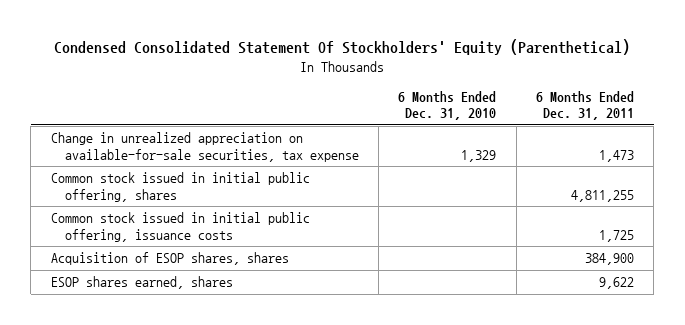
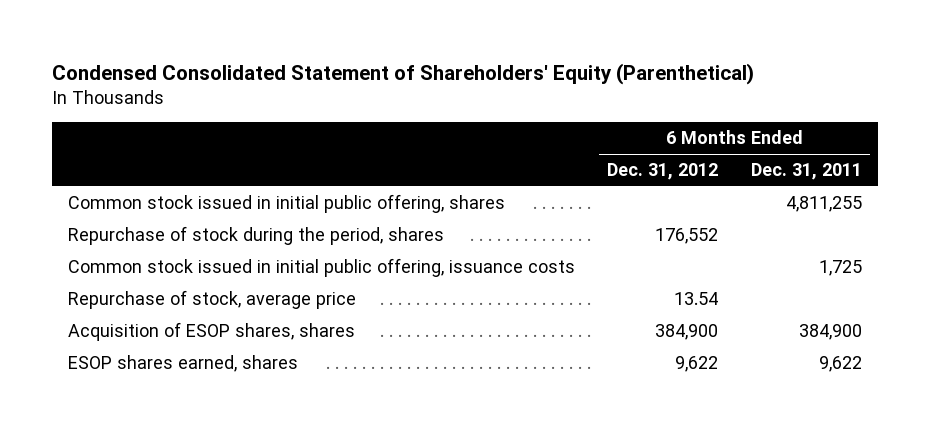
- Condensed Consolidated Statement Of Stockholders' Equity (Parenthetical)
+ Condensed Consolidated Statement of Shareholders' Equity (Parenthetical)
- | 6 Months Ended Dec. 31, 2010 | 6 Months Ended Dec. 31, 2011
+ | 6 Months Ended Dec. 31, 2012 | 6 Months Ended Dec. 31, 2011
- Change in unrealized appreciation on available-for-sale securities, tax expense | 1,329 | 1,473
+ Repurchase of stock during the period, shares | 176,552 |
+ Repurchase of stock, average price | 13.54 |

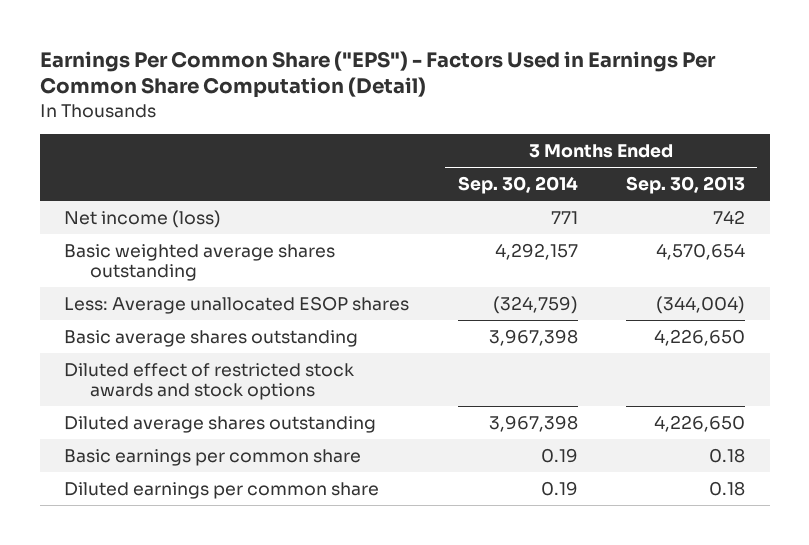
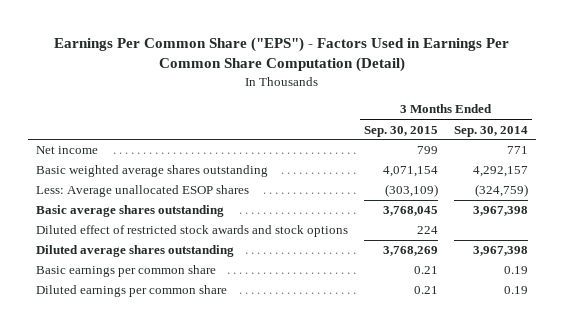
- | 3 Months Ended Sep. 30, 2014 | 3 Months Ended Sep. 30, 2013
+ | 3 Months Ended Sep. 30, 2015 | 3 Months Ended Sep. 30, 2014
- Net income (loss) | 771 | 742
+ Net income | 799 | 771

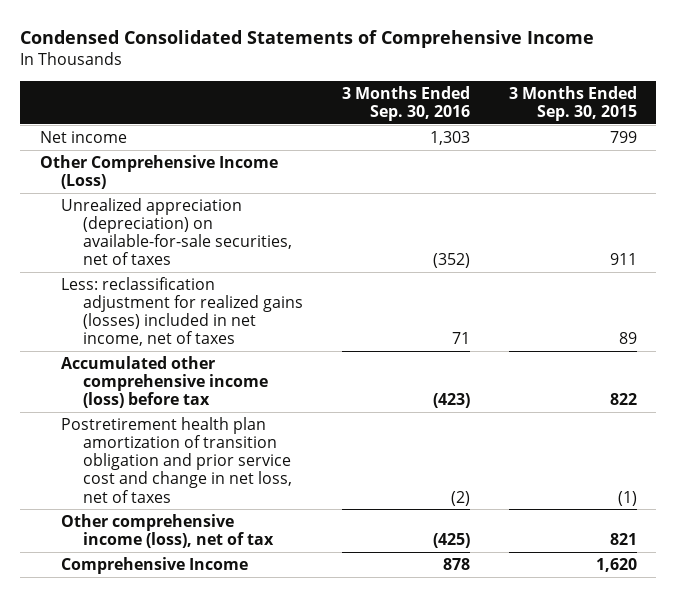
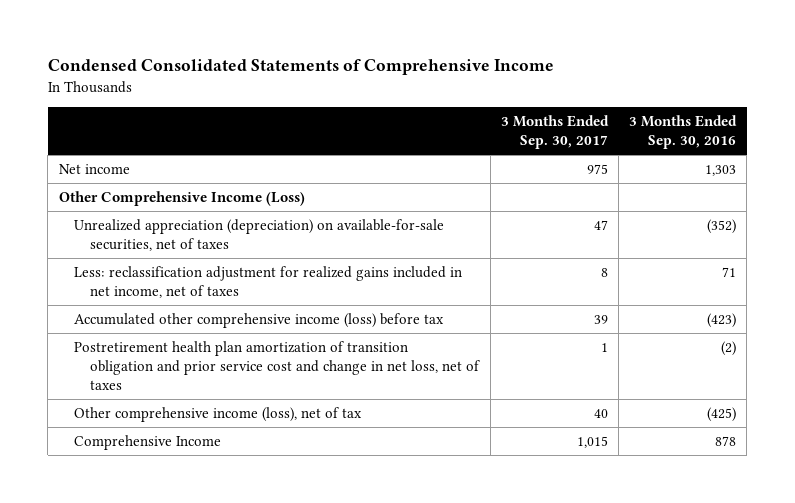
- | 3 Months Ended Sep. 30, 2016 | 3 Months Ended Sep. 30, 2015
+ | 3 Months Ended Sep. 30, 2017 | 3 Months Ended Sep. 30, 2016
- Less: reclassification adjustment for realized gains (losses) included in net income, net of taxes | 71 | 89
+ Less: reclassification adjustment for realized gains included in net income, net of taxes | 8 | 71

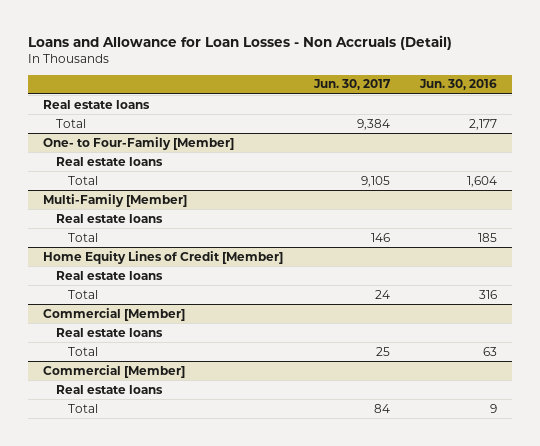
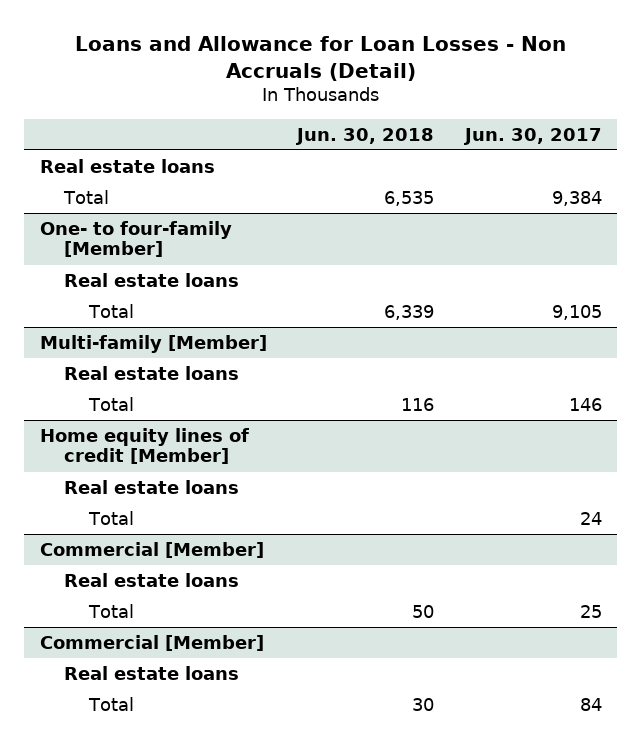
- | Jun. 30, 2017 | Jun. 30, 2016
+ | Jun. 30, 2018 | Jun. 30, 2017
- One- to Four-Family [Member]
+ One- to four-family [Member]
- Multi-Family [Member]
+ Multi-family [Member]
- Home Equity Lines of Credit [Member]
+ Home equity lines of credit [Member]

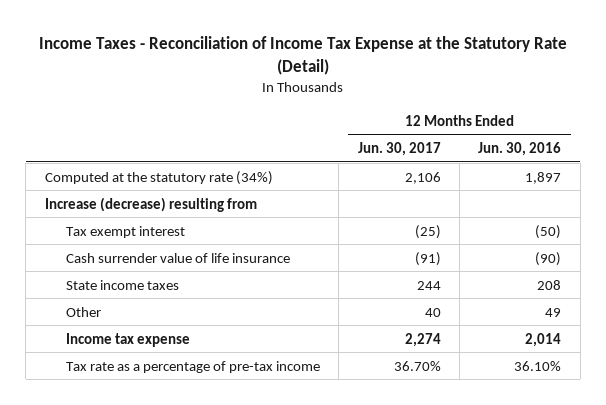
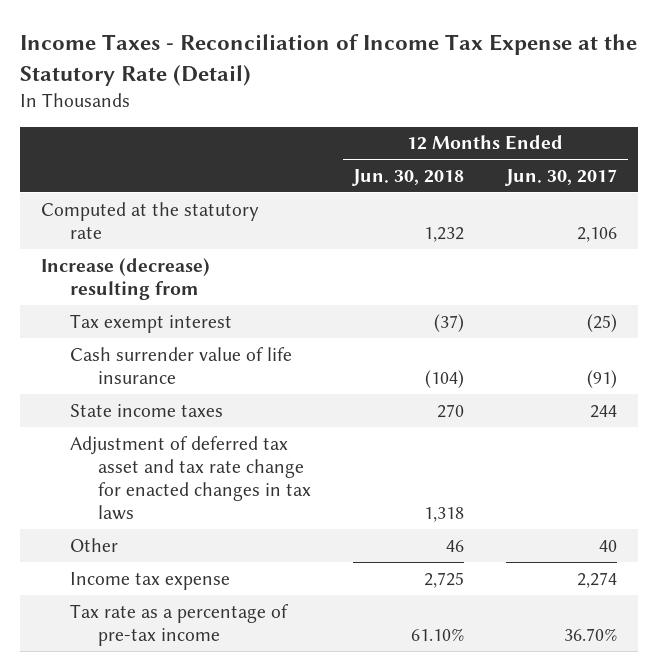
- | 12 Months Ended Jun. 30, 2017 | 12 Months Ended Jun. 30, 2016
+ | 12 Months Ended Jun. 30, 2018 | 12 Months Ended Jun. 30, 2017
- Computed at the statutory rate (34%) | 2,106 | 1,897
+ Computed at the statutory rate | 1,232 | 2,106
+ Adjustment of deferred tax asset and tax rate change for enacted changes in tax laws | 1,318 |

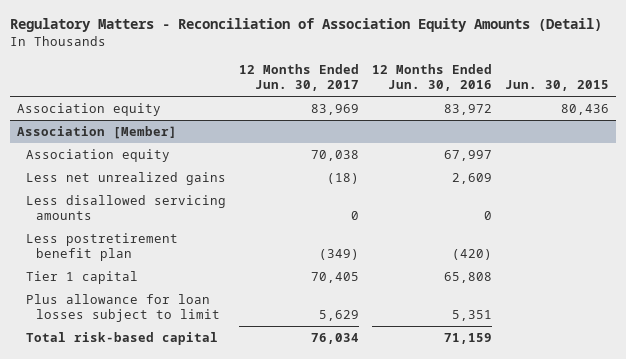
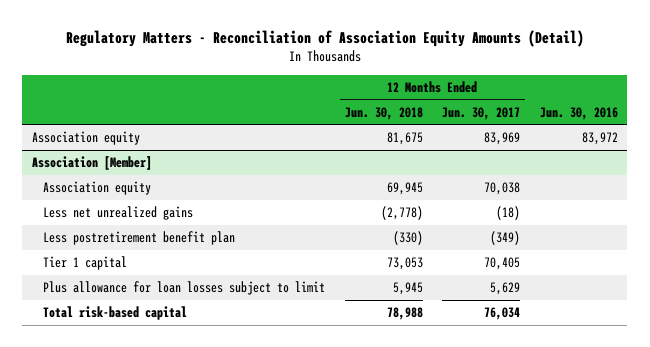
- | 12 Months Ended Jun. 30, 2017 | 12 Months Ended Jun. 30, 2016 | Jun. 30, 2015
+ | 12 Months Ended Jun. 30, 2018 | 12 Months Ended Jun. 30, 2017 | Jun. 30, 2016
@ Association [Member]
- Less disallowed servicing amounts | 0 | 0 |

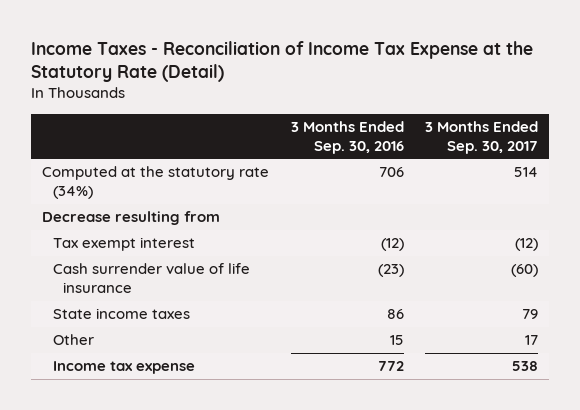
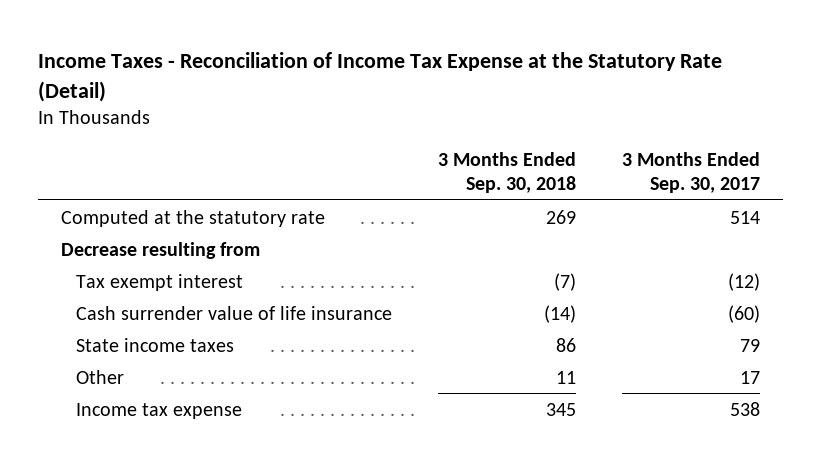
- | 3 Months Ended Sep. 30, 2016 | 3 Months Ended Sep. 30, 2017
+ | 3 Months Ended Sep. 30, 2018 | 3 Months Ended Sep. 30, 2017
- Computed at the statutory rate (34%) | 706 | 514
+ Computed at the statutory rate | 269 | 514

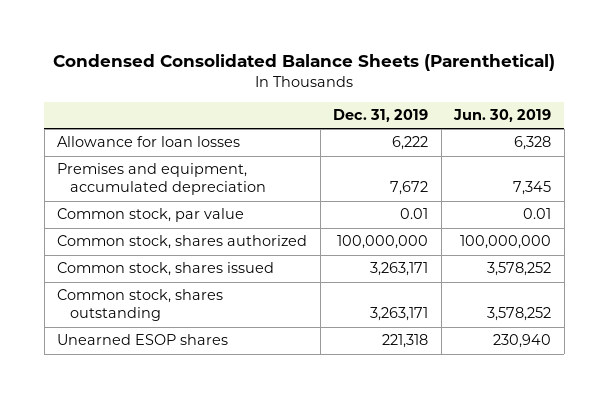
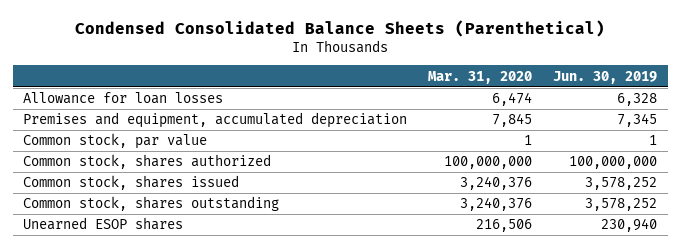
- | Dec. 31, 2019 | Jun. 30, 2019
+ | Mar. 31, 2020 | Jun. 30, 2019
- Common stock, par value | 0.01 | 0.01
+ Common stock, par value | 1 | 1

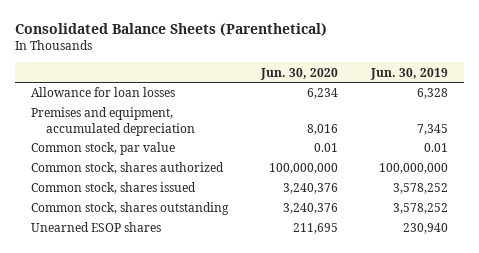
- Condensed Consolidated Balance Sheets (Parenthetical)
+ Consolidated Balance Sheets (Parenthetical)
- | Mar. 31, 2020 | Jun. 30, 2019
+ | Jun. 30, 2020 | Jun. 30, 2019
- Common stock, par value | 1 | 1
+ Common stock, par value | 0.01 | 0.01

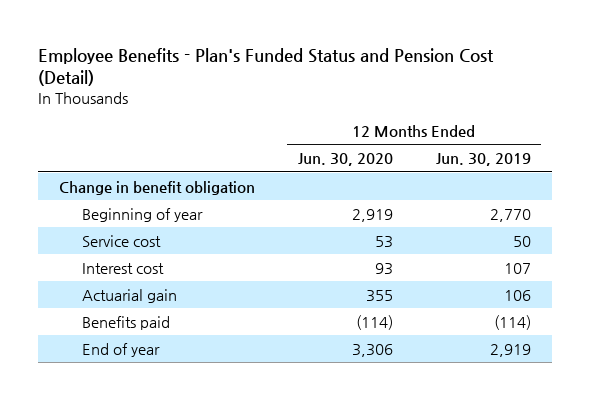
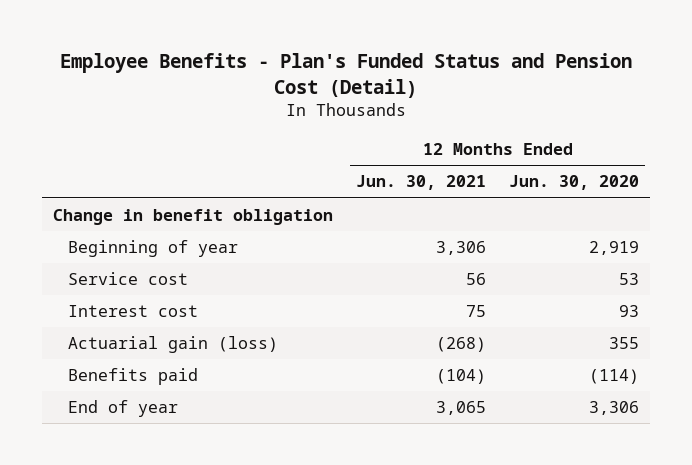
- | 12 Months Ended Jun. 30, 2020 | 12 Months Ended Jun. 30, 2019
+ | 12 Months Ended Jun. 30, 2021 | 12 Months Ended Jun. 30, 2020
- Actuarial gain | 355 | 106
+ Actuarial gain (loss) | (268) | 355

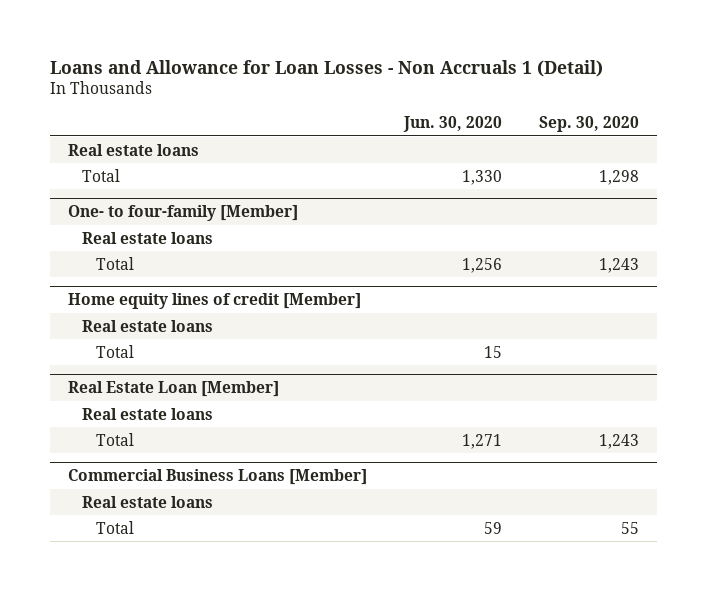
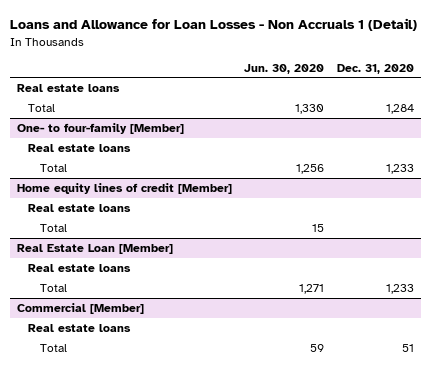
- | Jun. 30, 2020 | Sep. 30, 2020
+ | Jun. 30, 2020 | Dec. 31, 2020
- Commercial Business Loans [Member]
+ Commercial [Member]

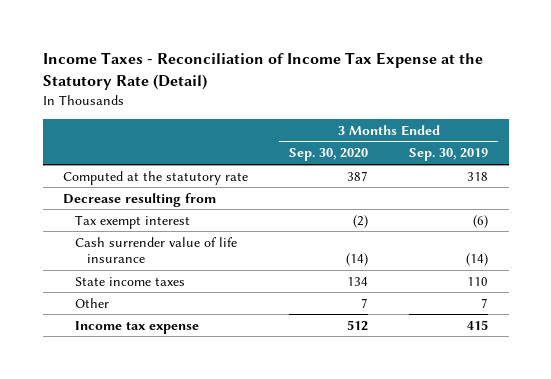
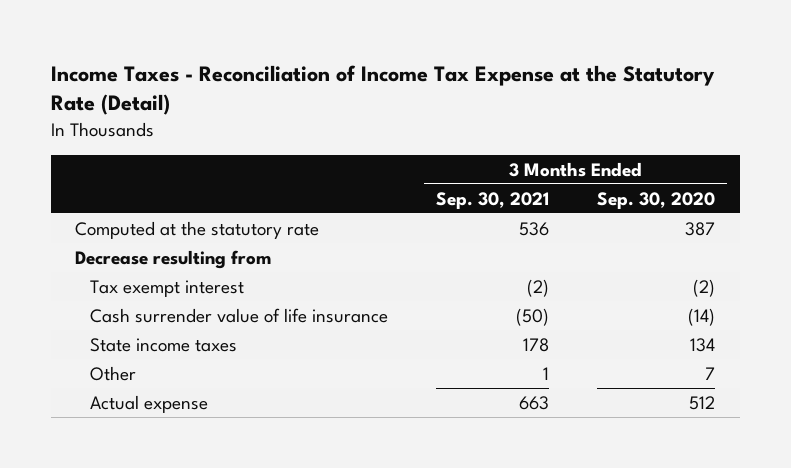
- | 3 Months Ended Sep. 30, 2020 | 3 Months Ended Sep. 30, 2019
+ | 3 Months Ended Sep. 30, 2021 | 3 Months Ended Sep. 30, 2020
- Income tax expense | 512 | 415
+ Actual expense | 663 | 512

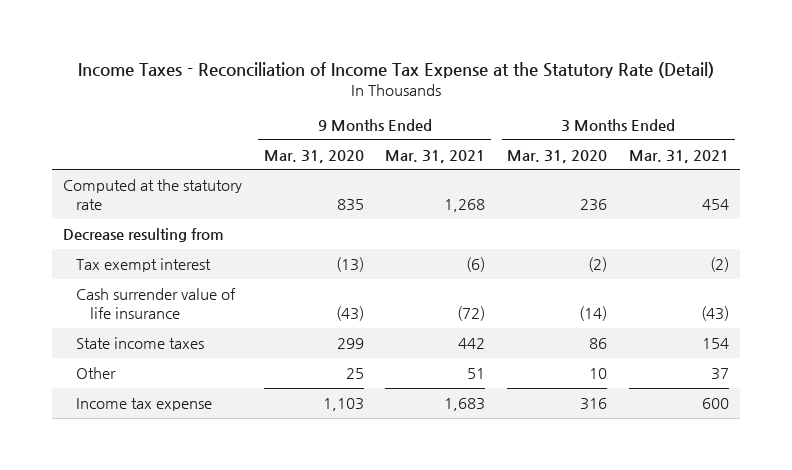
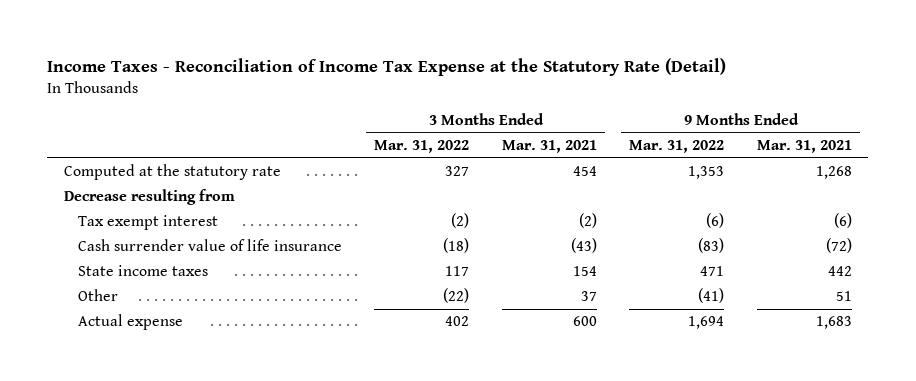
- | 9 Months Ended Mar. 31, 2020 | 9 Months Ended Mar. 31, 2021 | 3 Months Ended Mar. 31, 2020 | 3 Months Ended Mar. 31, 2021
+ | 3 Months Ended Mar. 31, 2022 | 3 Months Ended Mar. 31, 2021 | 9 Months Ended Mar. 31, 2022 | 9 Months Ended Mar. 31, 2021
- Income tax expense | 1,103 | 1,683 | 316 | 600
+ Actual expense | 402 | 600 | 1,694 | 1,683

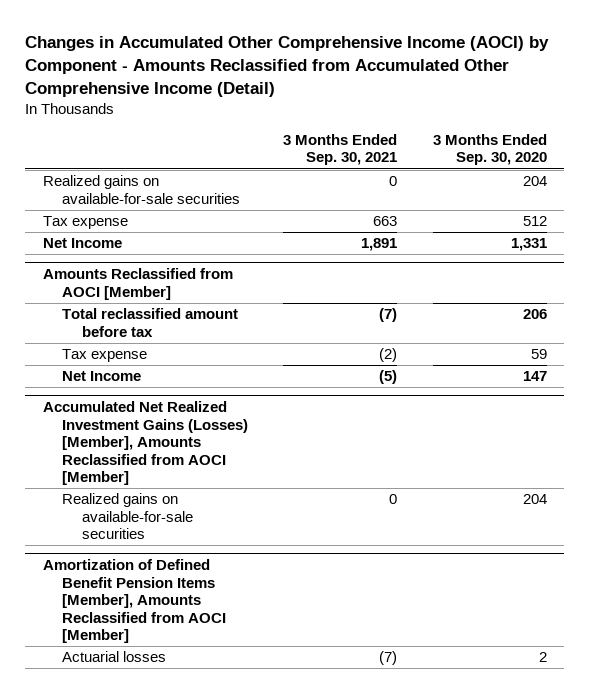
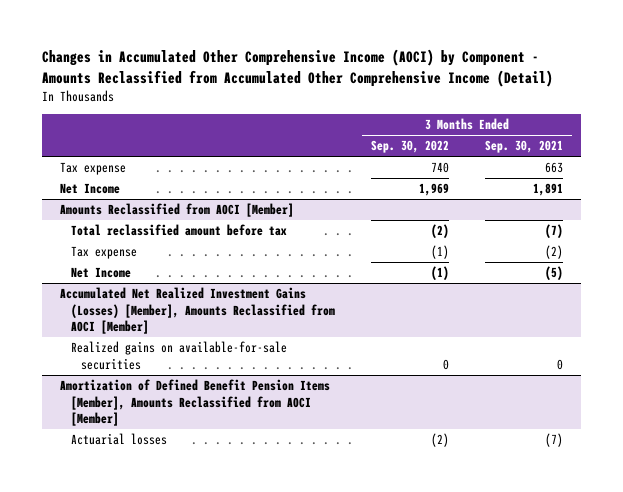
- | 3 Months Ended Sep. 30, 2021 | 3 Months Ended Sep. 30, 2020
+ | 3 Months Ended Sep. 30, 2022 | 3 Months Ended Sep. 30, 2021
- Realized gains on available-for-sale securities | 0 | 204

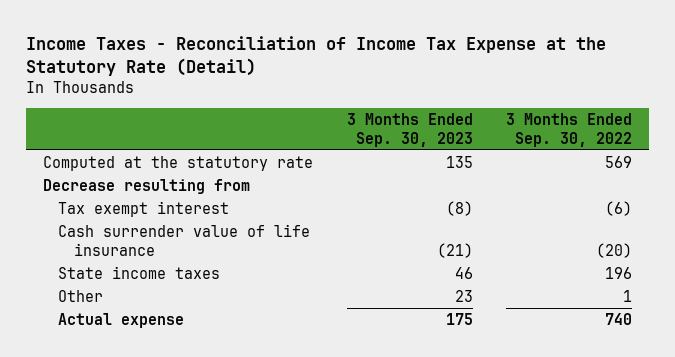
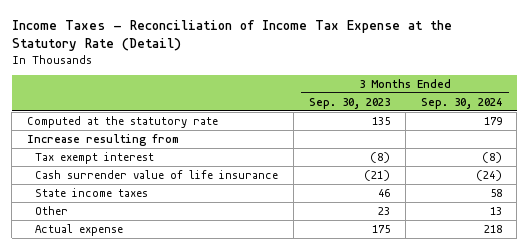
- | 3 Months Ended Sep. 30, 2023 | 3 Months Ended Sep. 30, 2022
+ | 3 Months Ended Sep. 30, 2023 | 3 Months Ended Sep. 30, 2024
- Decrease resulting from
+ Increase resulting from

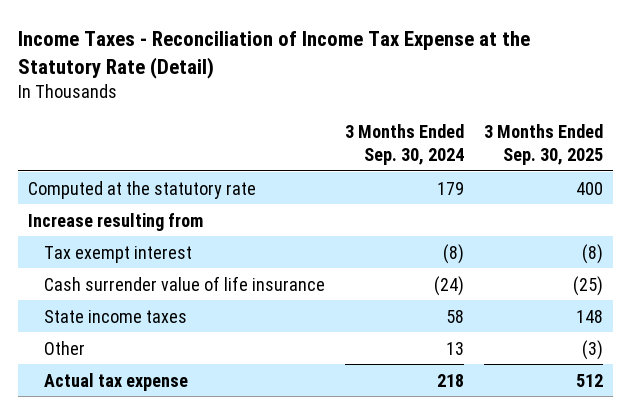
- | 3 Months Ended Sep. 30, 2023 | 3 Months Ended Sep. 30, 2024
+ | 3 Months Ended Sep. 30, 2024 | 3 Months Ended Sep. 30, 2025
- Actual expense | 175 | 218
+ Actual tax expense | 218 | 512

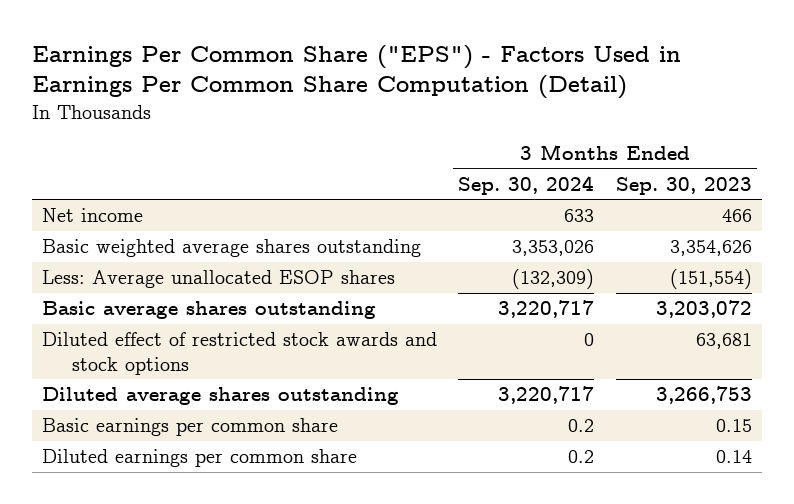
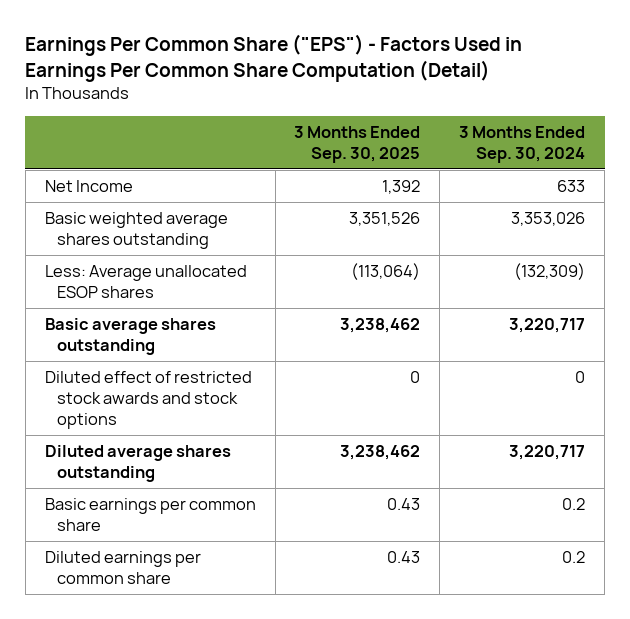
- | 3 Months Ended Sep. 30, 2024 | 3 Months Ended Sep. 30, 2023
+ | 3 Months Ended Sep. 30, 2025 | 3 Months Ended Sep. 30, 2024
- Net income | 633 | 466
+ Net Income | 1,392 | 633

